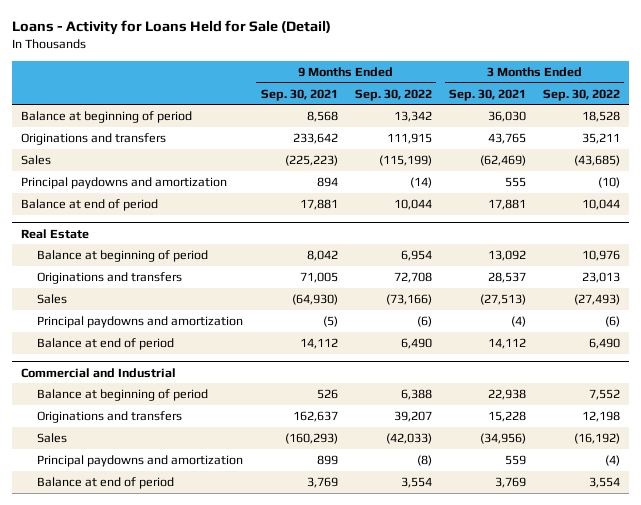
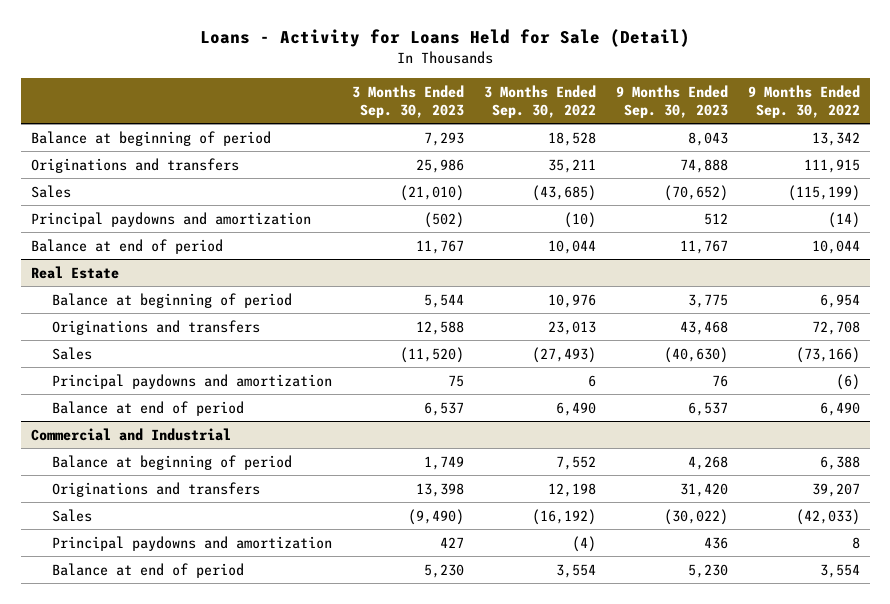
- | 9 Months Ended Sep. 30, 2021 | 9 Months Ended Sep. 30, 2022 | 3 Months Ended Sep. 30, 2021 | 3 Months Ended Sep. 30, 2022
+ | 3 Months Ended Sep. 30, 2023 | 3 Months Ended Sep. 30, 2022 | 9 Months Ended Sep. 30, 2023 | 9 Months Ended Sep. 30, 2022
@ Real Estate
- Principal paydowns and amortization | (5) | (6) | (4) | (6)
+ Principal paydowns and amortization | 75 | 6 | 76 | (6)
@ Commercial and Industrial
- Principal paydowns and amortization | 899 | (8) | 559 | (4)
+ Principal paydowns and amortization | 427 | (4) | 436 | 8

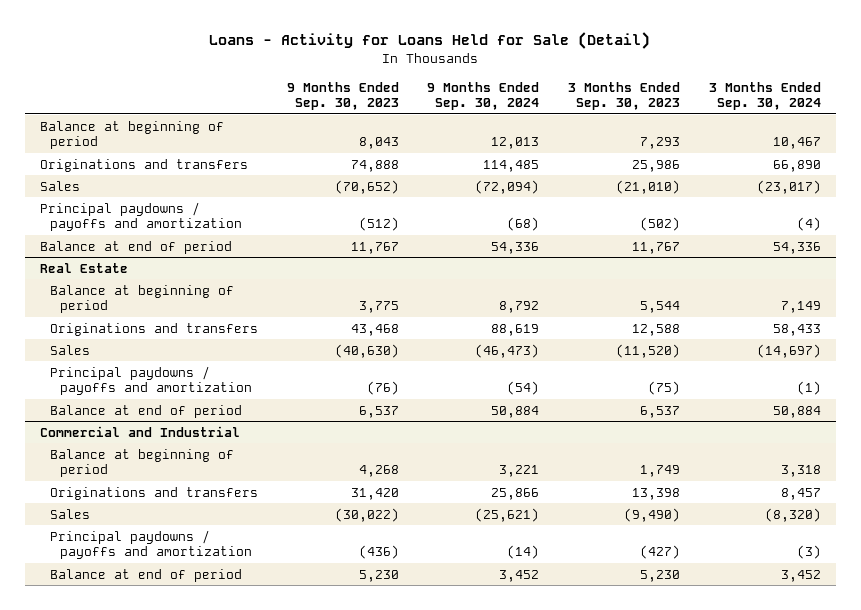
- | 3 Months Ended Sep. 30, 2023 | 3 Months Ended Sep. 30, 2022 | 9 Months Ended Sep. 30, 2023 | 9 Months Ended Sep. 30, 2022
+ | 9 Months Ended Sep. 30, 2023 | 9 Months Ended Sep. 30, 2024 | 3 Months Ended Sep. 30, 2023 | 3 Months Ended Sep. 30, 2024
- Principal paydowns and amortization | (502) | (10) | 512 | (14)
+ Principal paydowns / payoffs and amortization | (512) | (68) | (502) | (4)
@ Real Estate
- Principal paydowns and amortization | 75 | 6 | 76 | (6)
+ Principal paydowns / payoffs and amortization | (76) | (54) | (75) | (1)
@ Commercial and Industrial
- Principal paydowns and amortization | 427 | (4) | 436 | 8
+ Principal paydowns / payoffs and amortization | (436) | (14) | (427) | (3)

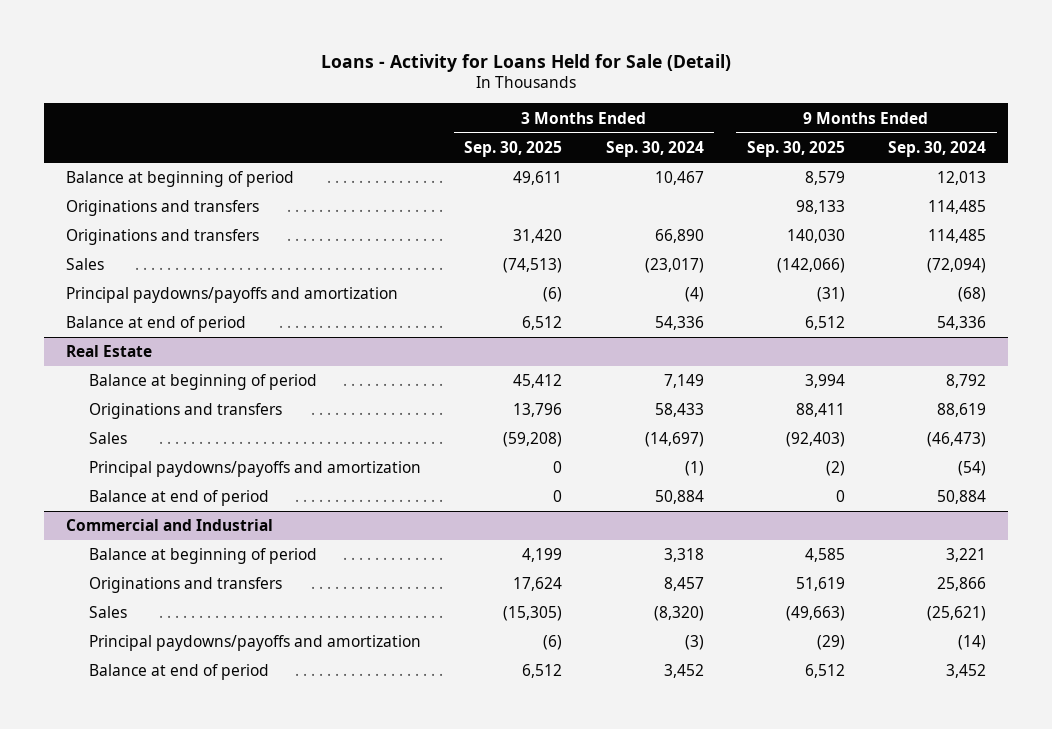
- | 9 Months Ended Sep. 30, 2023 | 9 Months Ended Sep. 30, 2024 | 3 Months Ended Sep. 30, 2023 | 3 Months Ended Sep. 30, 2024
+ | 3 Months Ended Sep. 30, 2025 | 3 Months Ended Sep. 30, 2024 | 9 Months Ended Sep. 30, 2025 | 9 Months Ended Sep. 30, 2024
+ Originations and transfers | | | 98,133 | 114,485
- Principal paydowns / payoffs and amortization | (512) | (68) | (502) | (4)
+ Principal paydowns/payoffs and amortization | (6) | (4) | (31) | (68)
@ Real Estate
- Principal paydowns / payoffs and amortization | (76) | (54) | (75) | (1)
+ Principal paydowns/payoffs and amortization | 0 | (1) | (2) | (54)
@ Commercial and Industrial
- Principal paydowns / payoffs and amortization | (436) | (14) | (427) | (3)
+ Principal paydowns/payoffs and amortization | (6) | (3) | (29) | (14)

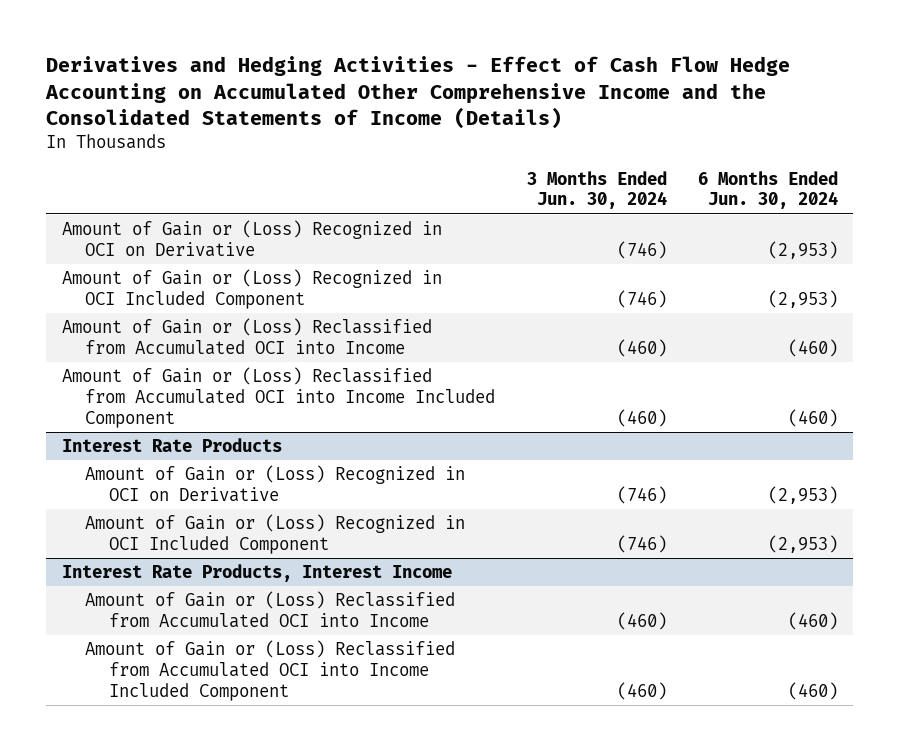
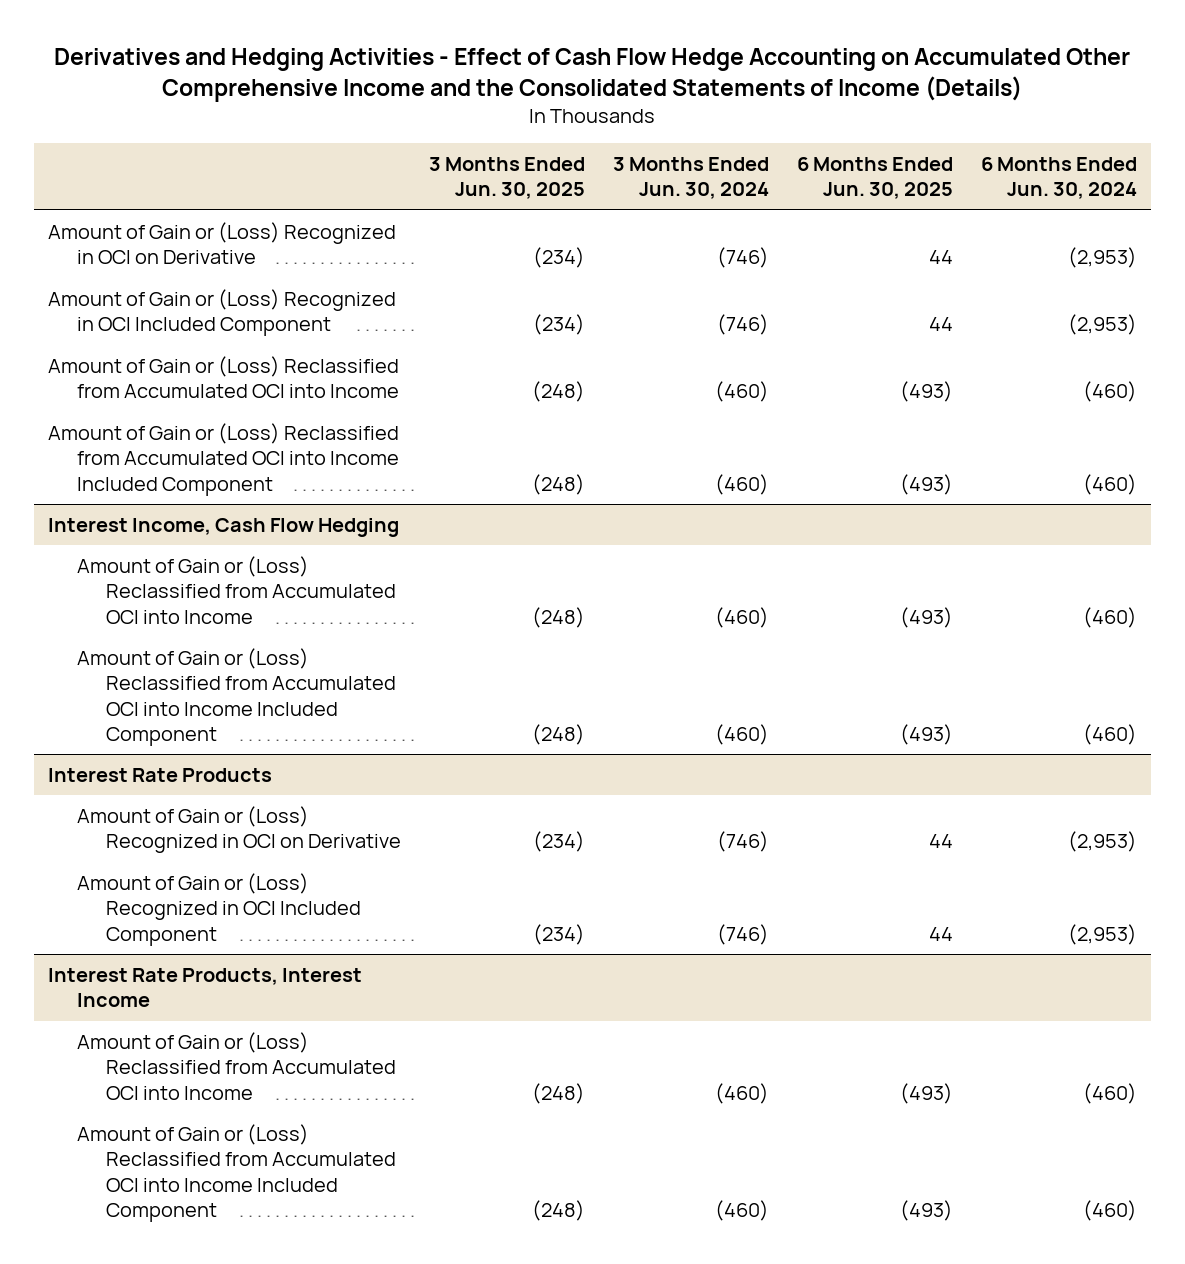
- | 3 Months Ended Jun. 30, 2024 | 6 Months Ended Jun. 30, 2024
+ | 3 Months Ended Jun. 30, 2025 | 3 Months Ended Jun. 30, 2024 | 6 Months Ended Jun. 30, 2025 | 6 Months Ended Jun. 30, 2024
+ Interest Income, Cash Flow Hedging
+ Amount of Gain or (Loss) Reclassified from Accumulated OCI into Income | (248) | (460) | (493) | (460)
+ Amount of Gain or (Loss) Reclassified from Accumulated OCI into Income Included Component | (248) | (460) | (493) | (460)

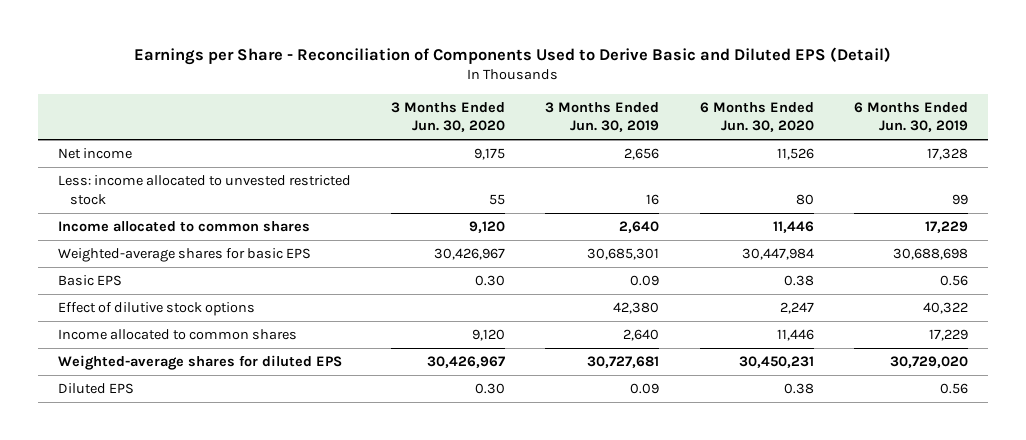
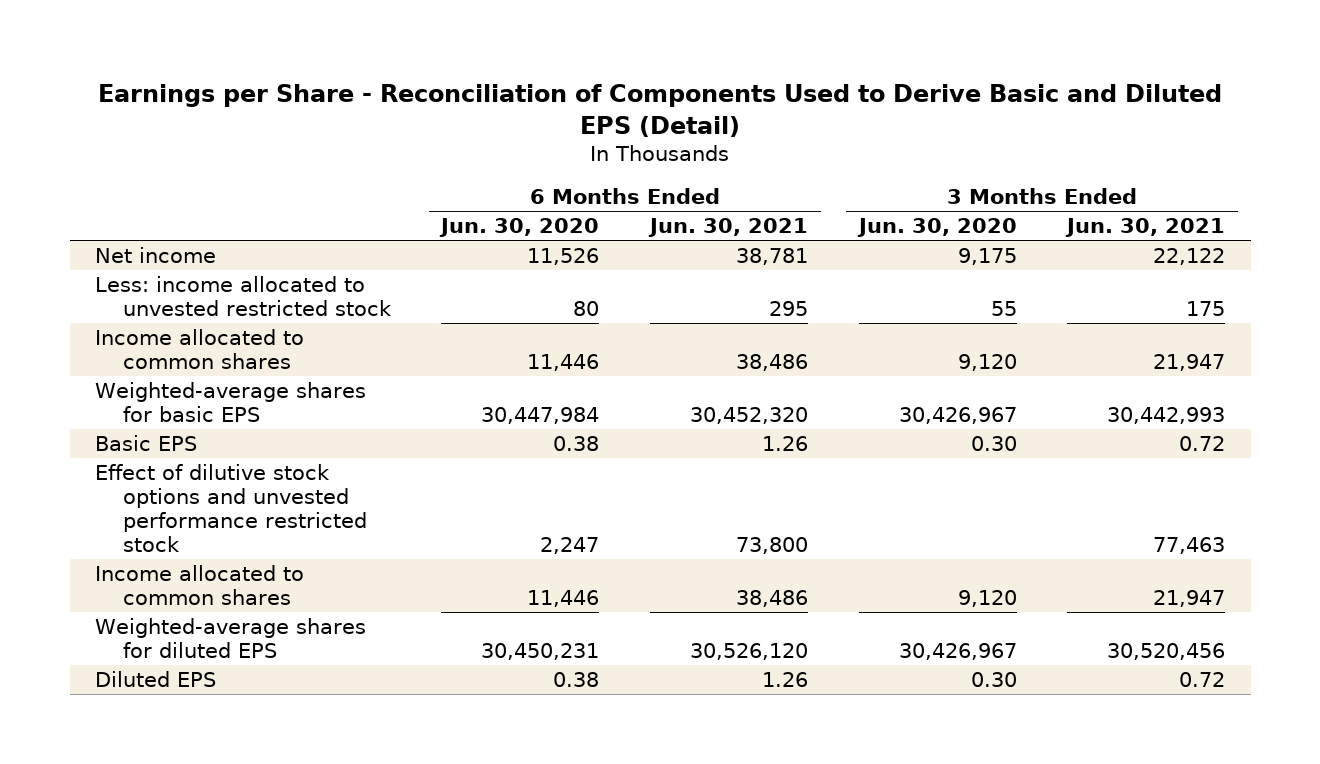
- | 3 Months Ended Jun. 30, 2020 | 3 Months Ended Jun. 30, 2019 | 6 Months Ended Jun. 30, 2020 | 6 Months Ended Jun. 30, 2019
+ | 6 Months Ended Jun. 30, 2020 | 6 Months Ended Jun. 30, 2021 | 3 Months Ended Jun. 30, 2020 | 3 Months Ended Jun. 30, 2021
- Effect of dilutive stock options | | 42,380 | 2,247 | 40,322
+ Effect of dilutive stock options and unvested performance restricted stock | 2,247 | 73,800 | | 77,463

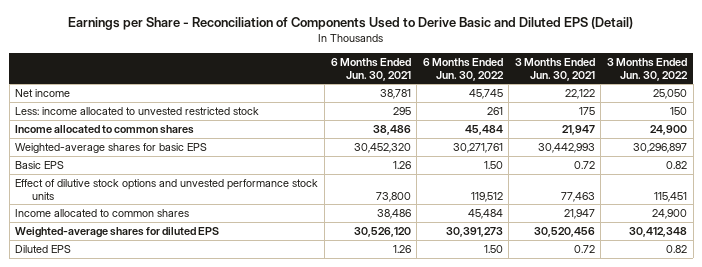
- | 6 Months Ended Jun. 30, 2020 | 6 Months Ended Jun. 30, 2021 | 3 Months Ended Jun. 30, 2020 | 3 Months Ended Jun. 30, 2021
+ | 6 Months Ended Jun. 30, 2021 | 6 Months Ended Jun. 30, 2022 | 3 Months Ended Jun. 30, 2021 | 3 Months Ended Jun. 30, 2022
- Effect of dilutive stock options and unvested performance restricted stock | 2,247 | 73,800 | | 77,463
+ Effect of dilutive stock options and unvested performance stock units | 73,800 | 119,512 | 77,463 | 115,451

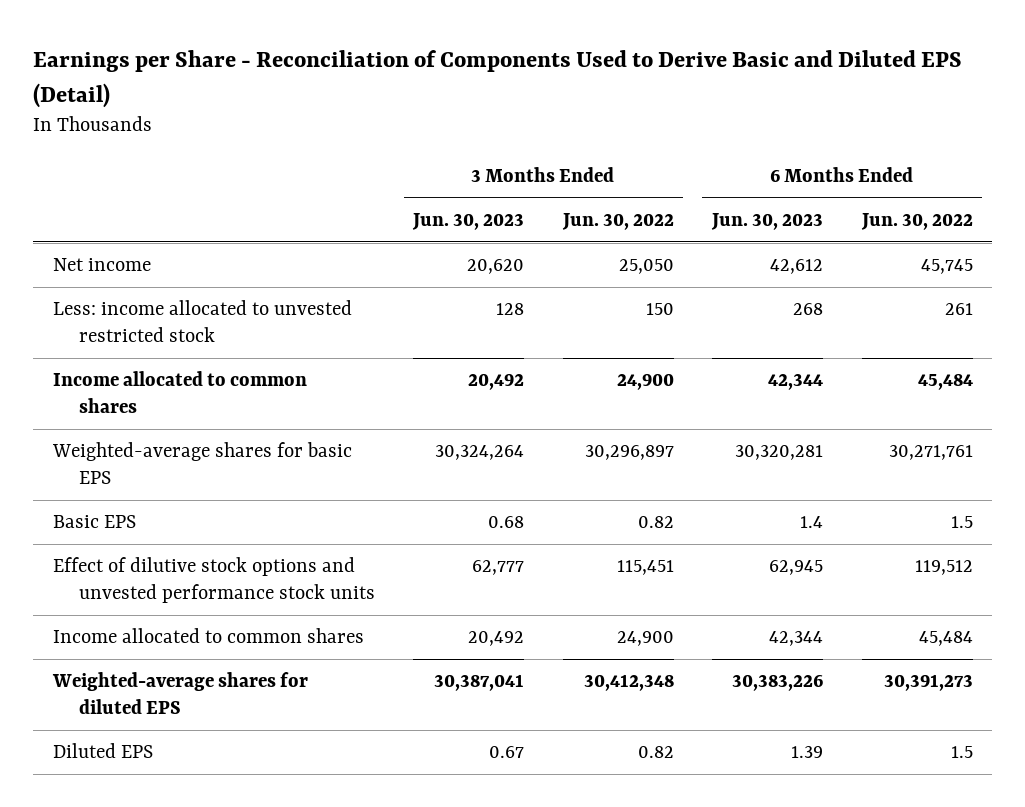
- | 6 Months Ended Jun. 30, 2021 | 6 Months Ended Jun. 30, 2022 | 3 Months Ended Jun. 30, 2021 | 3 Months Ended Jun. 30, 2022
+ | 3 Months Ended Jun. 30, 2023 | 3 Months Ended Jun. 30, 2022 | 6 Months Ended Jun. 30, 2023 | 6 Months Ended Jun. 30, 2022
- Basic EPS | 1.26 | 1.50 | 0.72 | 0.82
+ Basic EPS | 0.68 | 0.82 | 1.4 | 1.5
- Diluted EPS | 1.26 | 1.50 | 0.72 | 0.82
+ Diluted EPS | 0.67 | 0.82 | 1.39 | 1.5

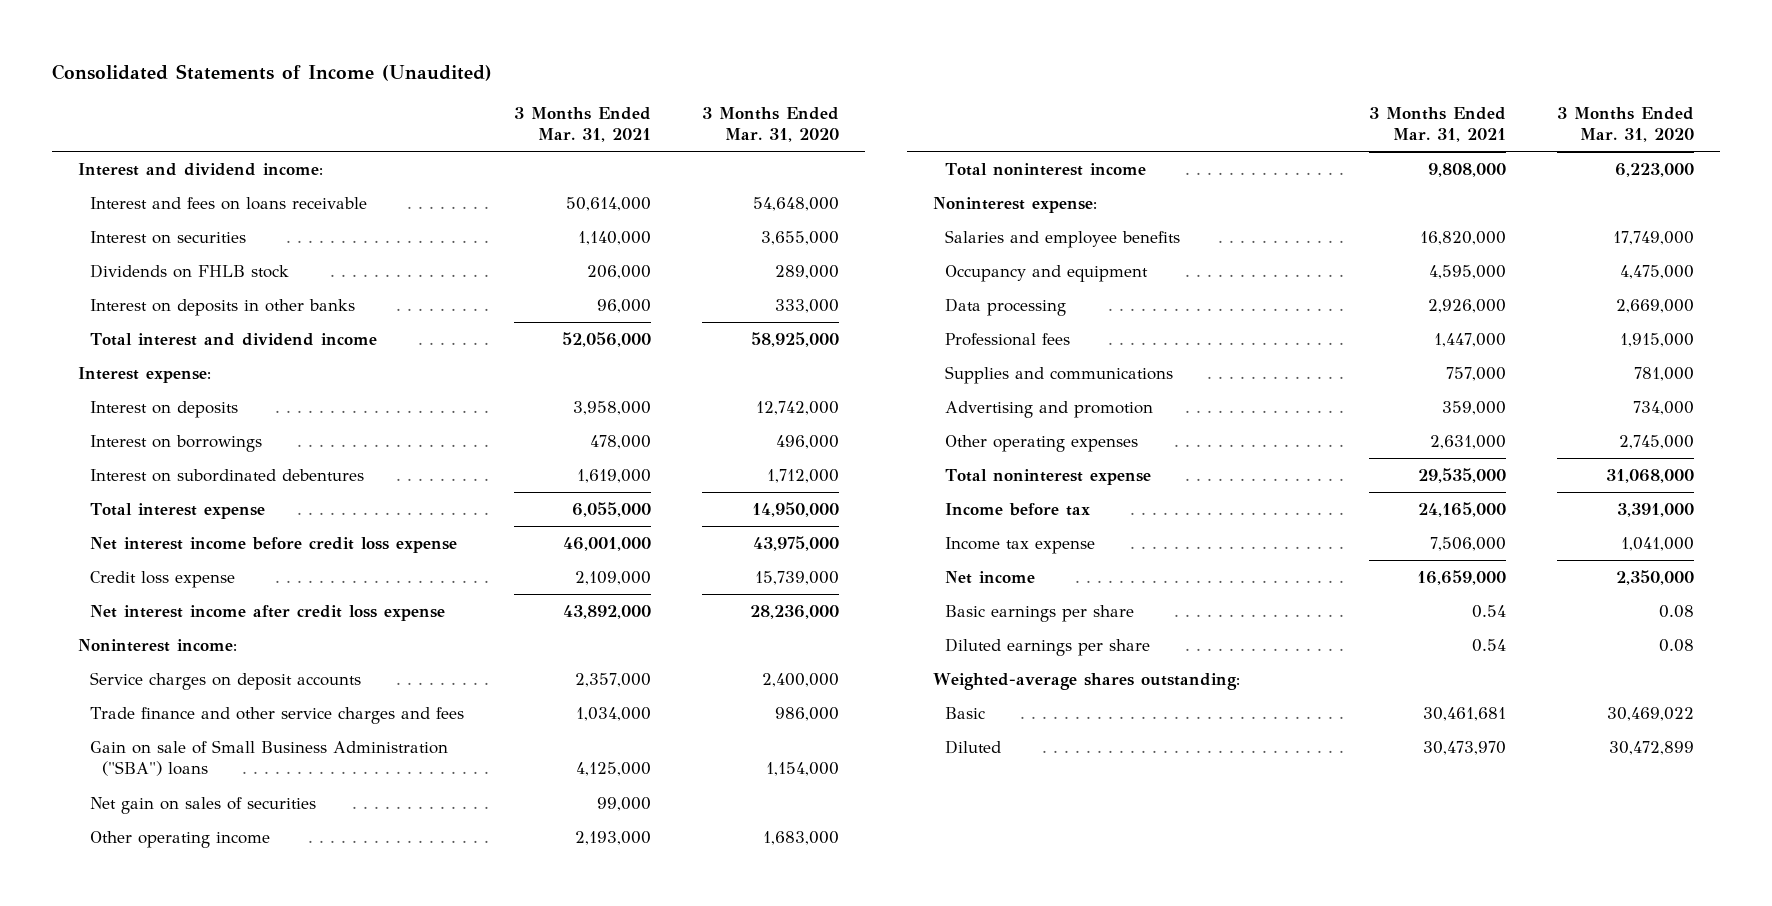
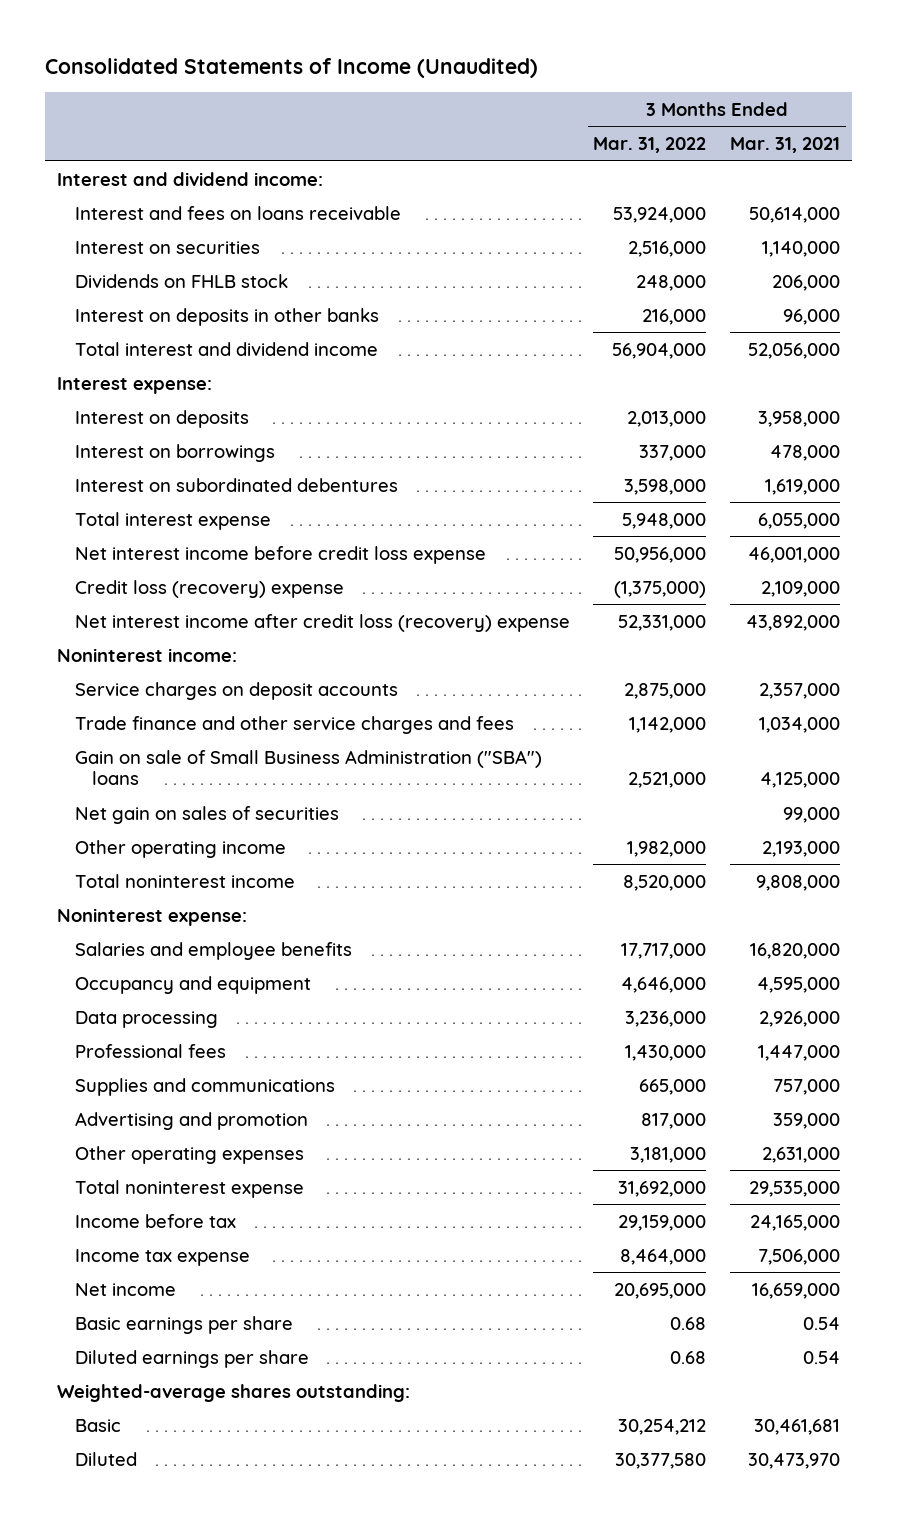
- | 3 Months Ended Mar. 31, 2021 | 3 Months Ended Mar. 31, 2020
+ | 3 Months Ended Mar. 31, 2022 | 3 Months Ended Mar. 31, 2021
- Credit loss expense | 2,109,000 | 15,739,000
- Net interest income after credit loss expense | 43,892,000 | 28,236,000
+ Credit loss (recovery) expense | (1,375,000) | 2,109,000
+ Net interest income after credit loss (recovery) expense | 52,331,000 | 43,892,000

